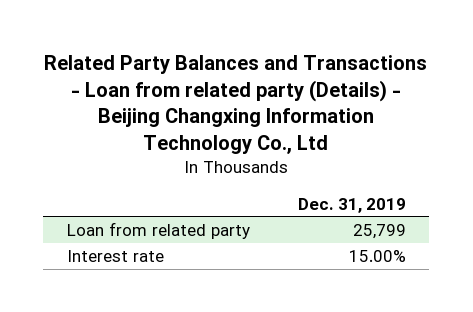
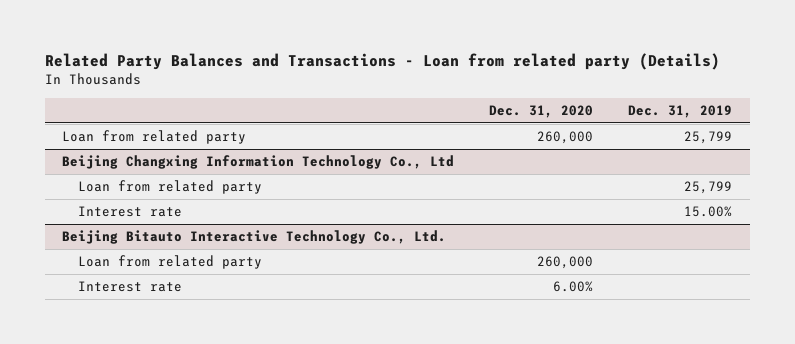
- Related Party Balances and Transactions - Loan from related party (Details) - Beijing Changxing Information Technology Co., Ltd
+ Related Party Balances and Transactions - Loan from related party (Details)
- | Dec. 31, 2019
+ | Dec. 31, 2020 | Dec. 31, 2019
+ Beijing Changxing Information Technology Co., Ltd
+ Loan from related party | | 25,799
+ Beijing Bitauto Interactive Technology Co., Ltd.
+ Loan from related party | 260,000 |
+ Interest rate | 6.00% |

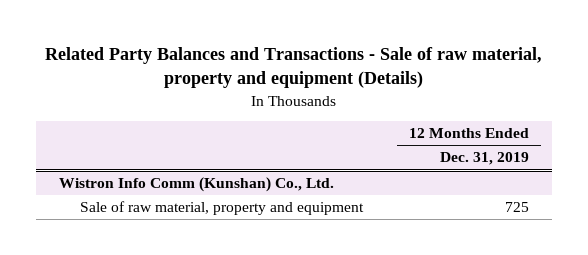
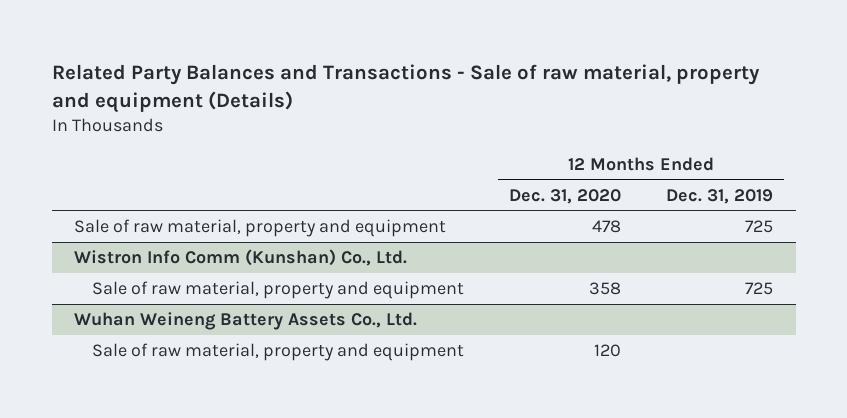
- | 12 Months Ended Dec. 31, 2019
+ | 12 Months Ended Dec. 31, 2020 | 12 Months Ended Dec. 31, 2019
+ Sale of raw material, property and equipment | 478 | 725
+ Wuhan Weineng Battery Assets Co., Ltd.
+ Sale of raw material, property and equipment | 120 |

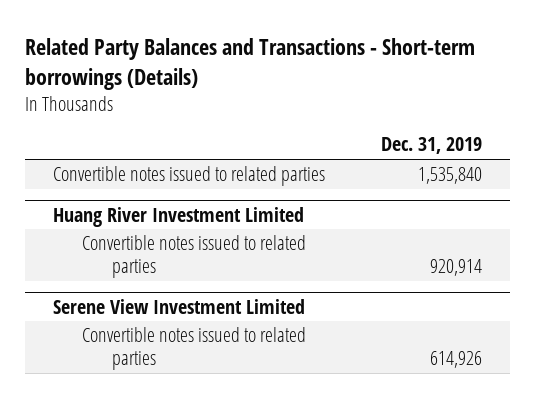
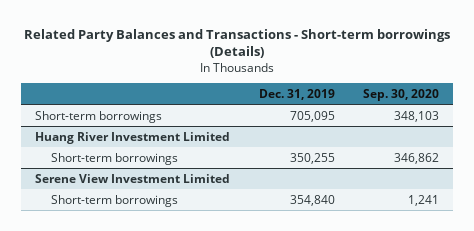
- | Dec. 31, 2019
+ | Dec. 31, 2019 | Sep. 30, 2020
- Convertible notes issued to related parties | 1,535,840
+ Short-term borrowings | 705,095 | 348,103
@ Huang River Investment Limited
- Convertible notes issued to related parties | 920,914
+ Short-term borrowings | 350,255 | 346,862
@ Serene View Investment Limited
- Convertible notes issued to related parties | 614,926
+ Short-term borrowings | 354,840 | 1,241

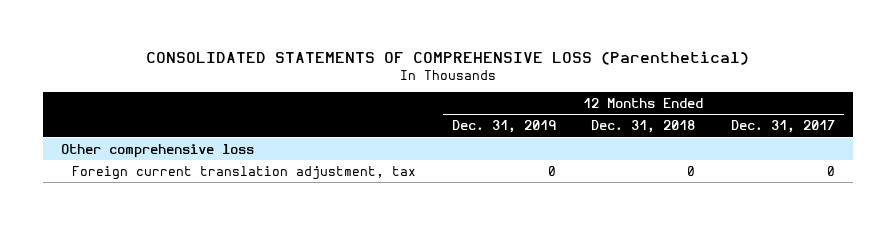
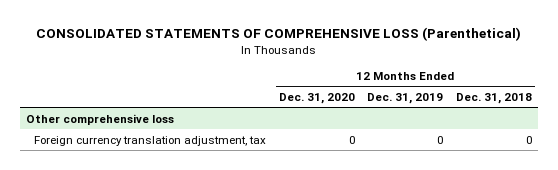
- | 12 Months Ended Dec. 31, 2019 | 12 Months Ended Dec. 31, 2018 | 12 Months Ended Dec. 31, 2017
+ | 12 Months Ended Dec. 31, 2020 | 12 Months Ended Dec. 31, 2019 | 12 Months Ended Dec. 31, 2018
- Foreign current translation adjustment, tax | 0 | 0 | 0
+ Foreign currency translation adjustment, tax | 0 | 0 | 0

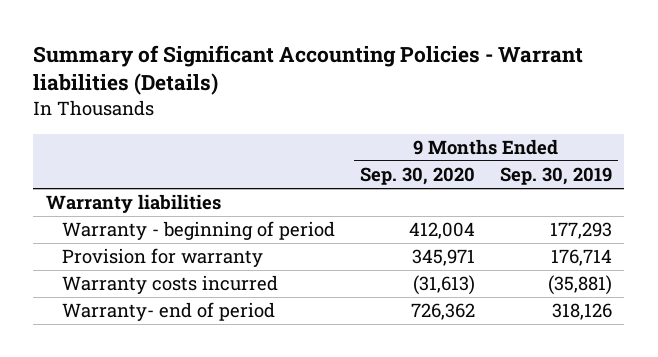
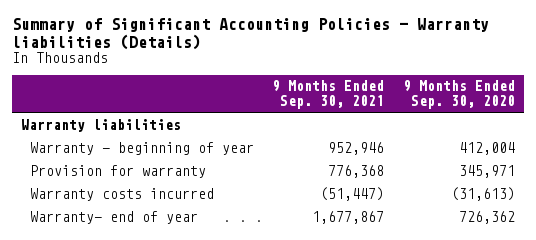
- Summary of Significant Accounting Policies - Warrant liabilities (Details)
+ Summary of Significant Accounting Policies - Warranty liabilities (Details)
- | 9 Months Ended Sep. 30, 2020 | 9 Months Ended Sep. 30, 2019
+ | 9 Months Ended Sep. 30, 2021 | 9 Months Ended Sep. 30, 2020
- Warranty - beginning of period | 412,004 | 177,293
+ Warranty - beginning of year | 952,946 | 412,004
- Warranty- end of period | 726,362 | 318,126
+ Warranty- end of year | 1,677,867 | 726,362

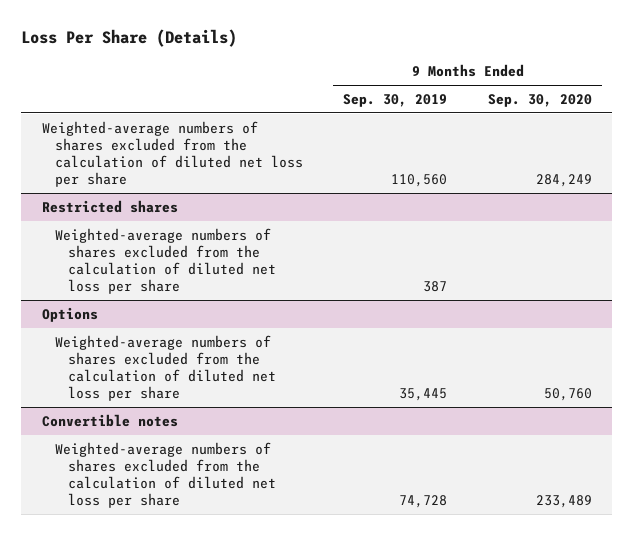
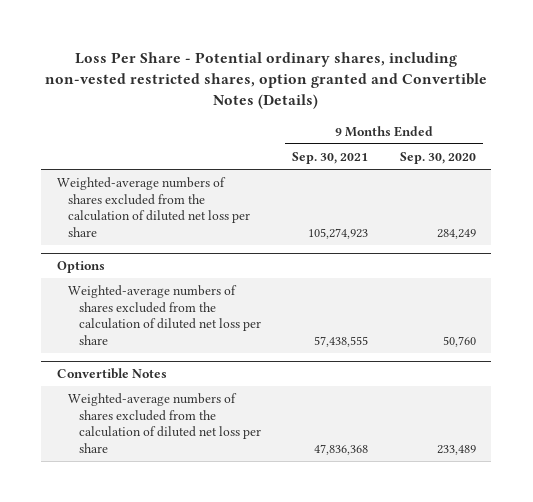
- Loss Per Share (Details)
+ Loss Per Share - Potential ordinary shares, including non-vested restricted shares, option granted and Convertible Notes (Details)
- | 9 Months Ended Sep. 30, 2019 | 9 Months Ended Sep. 30, 2020
+ | 9 Months Ended Sep. 30, 2021 | 9 Months Ended Sep. 30, 2020
- Restricted shares
- Weighted-average numbers of shares excluded from the calculation of diluted net loss per share | 387 |
- Convertible notes
+ Convertible Notes

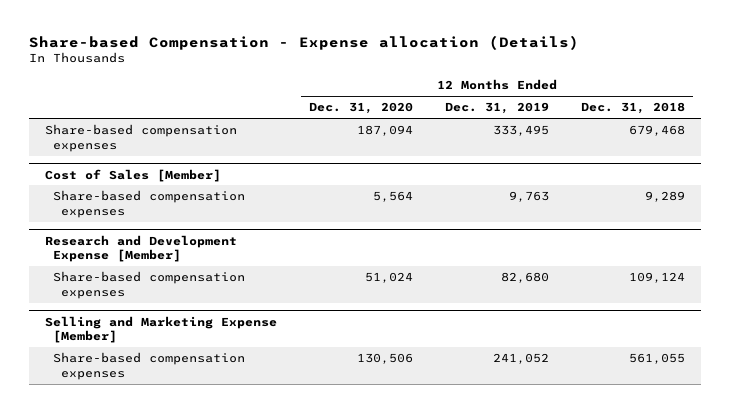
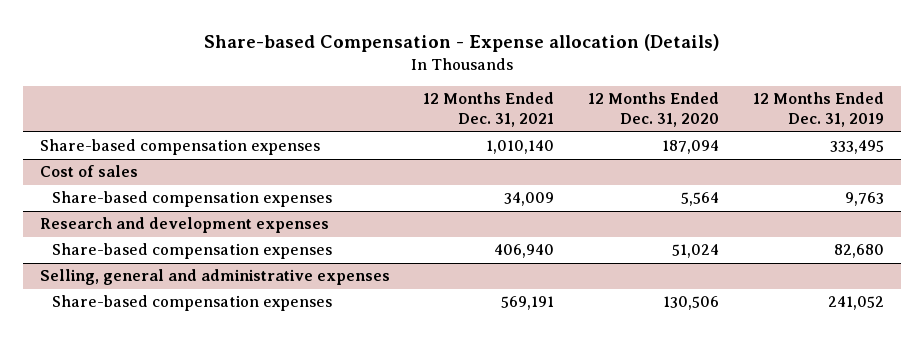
- | 12 Months Ended Dec. 31, 2020 | 12 Months Ended Dec. 31, 2019 | 12 Months Ended Dec. 31, 2018
+ | 12 Months Ended Dec. 31, 2021 | 12 Months Ended Dec. 31, 2020 | 12 Months Ended Dec. 31, 2019
- Cost of Sales [Member]
+ Cost of sales
- Research and Development Expense [Member]
+ Research and development expenses
- Selling and Marketing Expense [Member]
+ Selling, general and administrative expenses

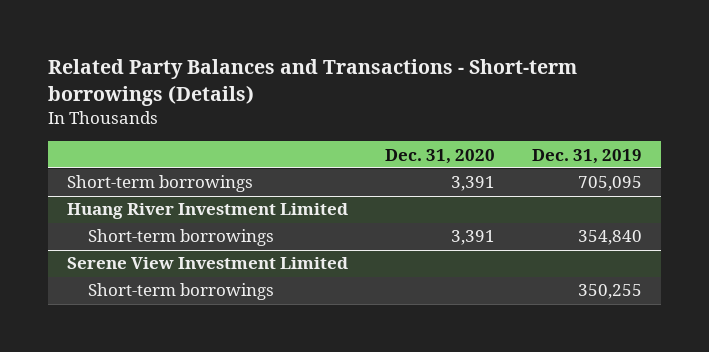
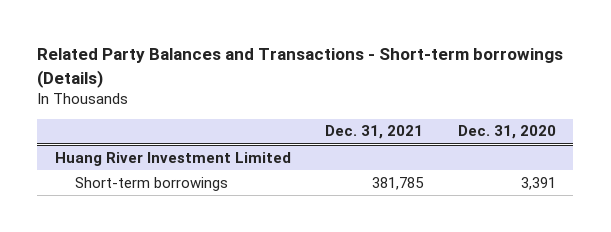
- | Dec. 31, 2020 | Dec. 31, 2019
+ | Dec. 31, 2021 | Dec. 31, 2020
- Short-term borrowings | 3,391 | 705,095
- Serene View Investment Limited
- Short-term borrowings | | 350,255

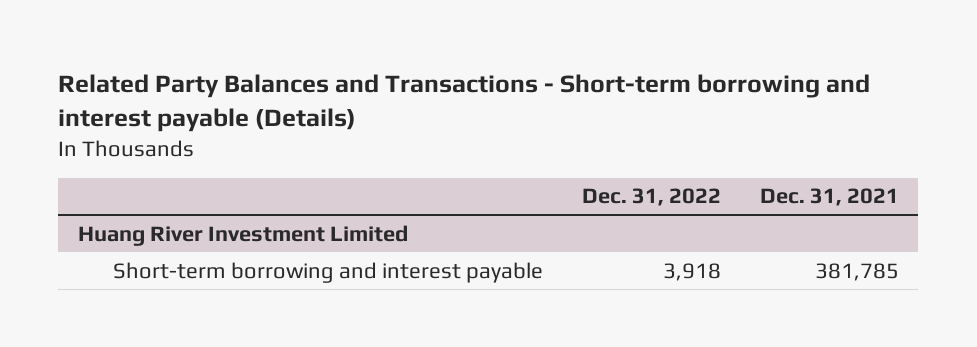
- Related Party Balances and Transactions - Short-term borrowings (Details)
+ Related Party Balances and Transactions - Short-term borrowing and interest payable (Details)
- | Dec. 31, 2021 | Dec. 31, 2020
+ | Dec. 31, 2022 | Dec. 31, 2021
@ Huang River Investment Limited
- Short-term borrowings | 381,785 | 3,391
+ Short-term borrowing and interest payable | 3,918 | 381,785

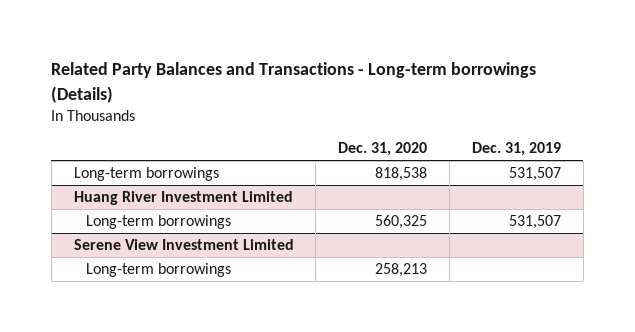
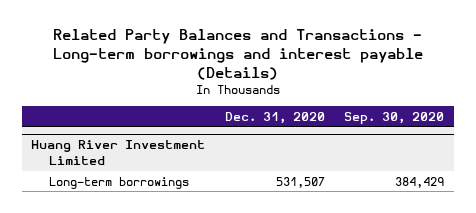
- Related Party Balances and Transactions - Long-term borrowings (Details)
+ Related Party Balances and Transactions - Long-term borrowings and interest payable (Details)
- | Dec. 31, 2020 | Dec. 31, 2019
+ | Dec. 31, 2020 | Sep. 30, 2020
- Long-term borrowings | 818,538 | 531,507
@ Huang River Investment Limited
- Long-term borrowings | 560,325 | 531,507
- Serene View Investment Limited
- Long-term borrowings | 258,213 |
@ Huang River Investment Limited
+ Long-term borrowings | 531,507 | 384,429

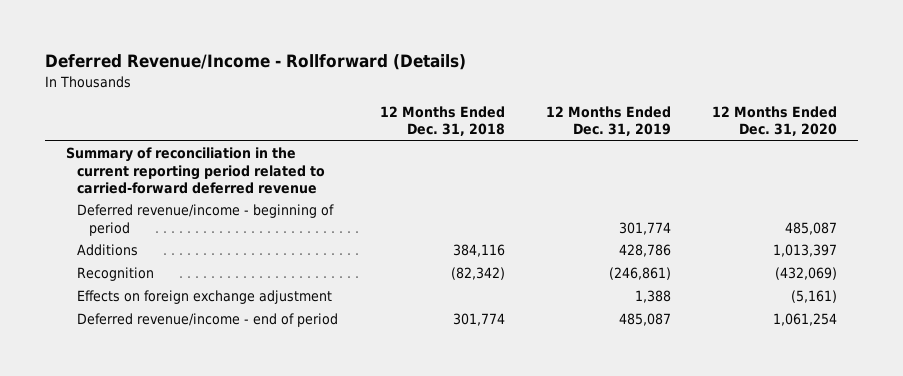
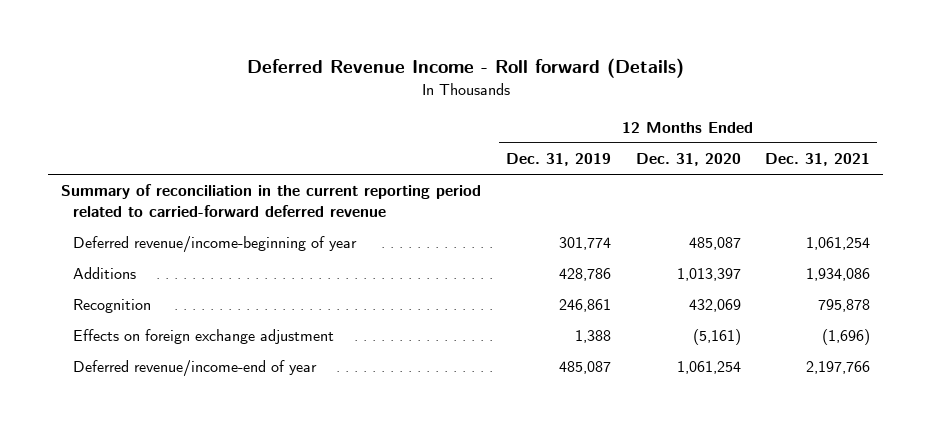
- Deferred Revenue/Income - Rollforward (Details)
+ Deferred Revenue Income - Roll forward (Details)
- | 12 Months Ended Dec. 31, 2018 | 12 Months Ended Dec. 31, 2019 | 12 Months Ended Dec. 31, 2020
+ | 12 Months Ended Dec. 31, 2019 | 12 Months Ended Dec. 31, 2020 | 12 Months Ended Dec. 31, 2021
- Deferred revenue/income - beginning of period | | 301,774 | 485,087
+ Deferred revenue/income-beginning of year | 301,774 | 485,087 | 1,061,254
- Recognition | (82,342) | (246,861) | (432,069)
+ Recognition | 246,861 | 432,069 | 795,878
- Deferred revenue/income - end of period | 301,774 | 485,087 | 1,061,254
+ Deferred revenue/income-end of year | 485,087 | 1,061,254 | 2,197,766

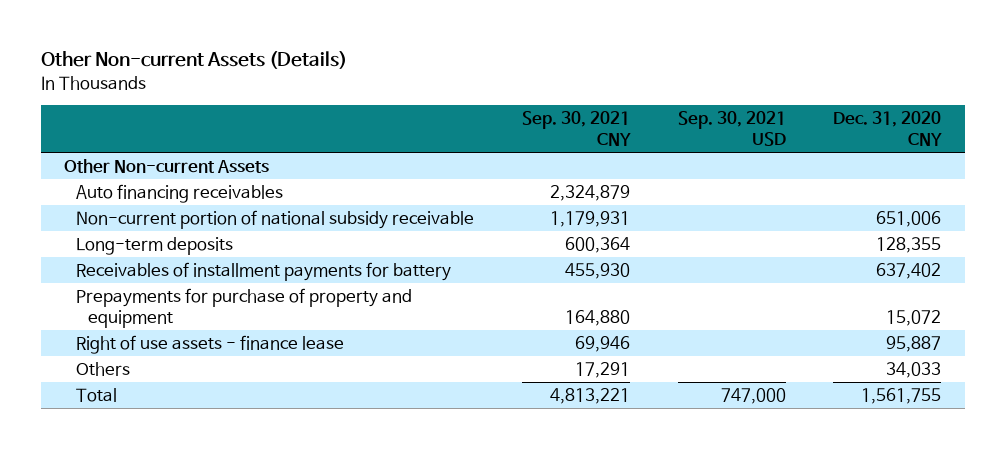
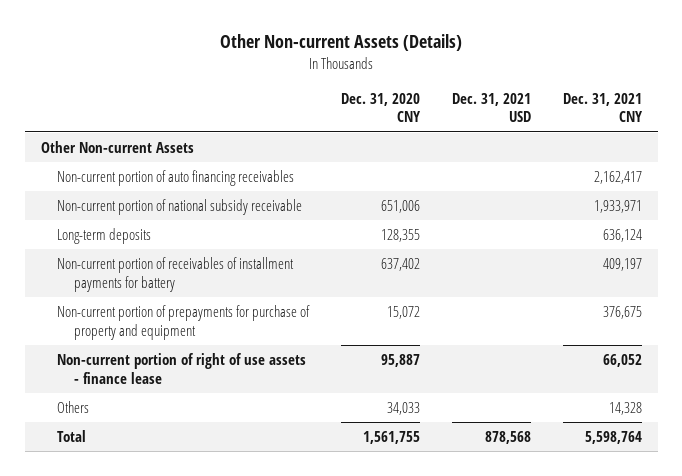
- | Sep. 30, 2021 CNY | Sep. 30, 2021 USD | Dec. 31, 2020 CNY
+ | Dec. 31, 2020 CNY | Dec. 31, 2021 USD | Dec. 31, 2021 CNY
- Auto financing receivables | 2,324,879 | |
+ Non-current portion of auto financing receivables | | | 2,162,417
- Receivables of installment payments for battery | 455,930 | | 637,402
- Prepayments for purchase of property and equipment | 164,880 | | 15,072
- Right of use assets - finance lease | 69,946 | | 95,887
+ Non-current portion of receivables of installment payments for battery | 637,402 | | 409,197
+ Non-current portion of prepayments for purchase of property and equipment | 15,072 | | 376,675
+ Non-current portion of right of use assets - finance lease | 95,887 | | 66,052

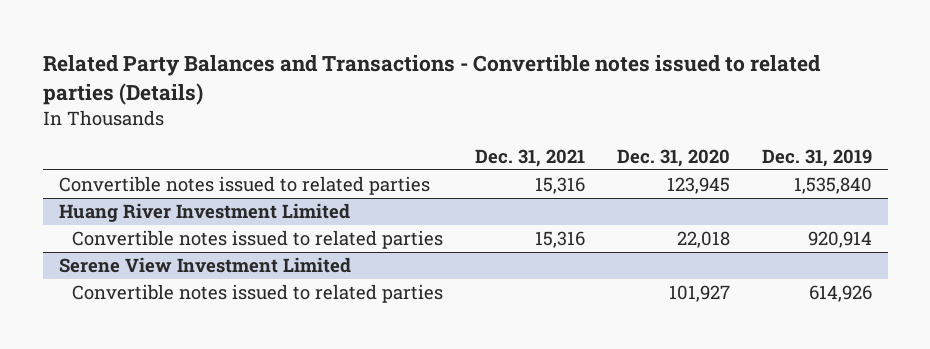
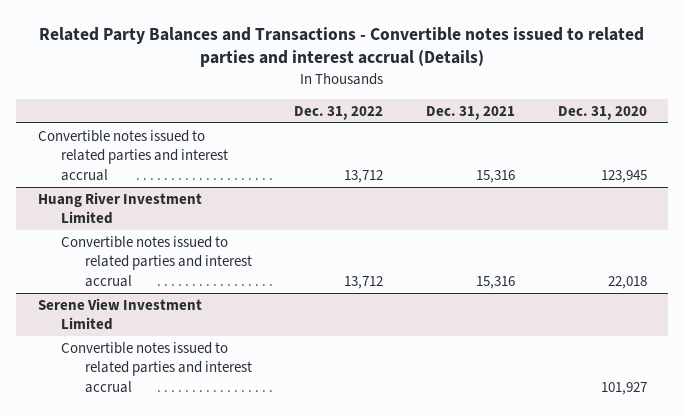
- Related Party Balances and Transactions - Convertible notes issued to related parties (Details)
+ Related Party Balances and Transactions - Convertible notes issued to related parties and interest accrual (Details)
- | Dec. 31, 2021 | Dec. 31, 2020 | Dec. 31, 2019
+ | Dec. 31, 2022 | Dec. 31, 2021 | Dec. 31, 2020
- Convertible notes issued to related parties | 15,316 | 123,945 | 1,535,840
+ Convertible notes issued to related parties and interest accrual | 13,712 | 15,316 | 123,945
@ Huang River Investment Limited
- Convertible notes issued to related parties | 15,316 | 22,018 | 920,914
+ Convertible notes issued to related parties and interest accrual | 13,712 | 15,316 | 22,018
@ Serene View Investment Limited
- Convertible notes issued to related parties | | 101,927 | 614,926
+ Convertible notes issued to related parties and interest accrual | | | 101,927

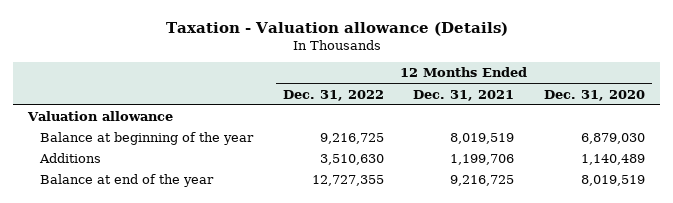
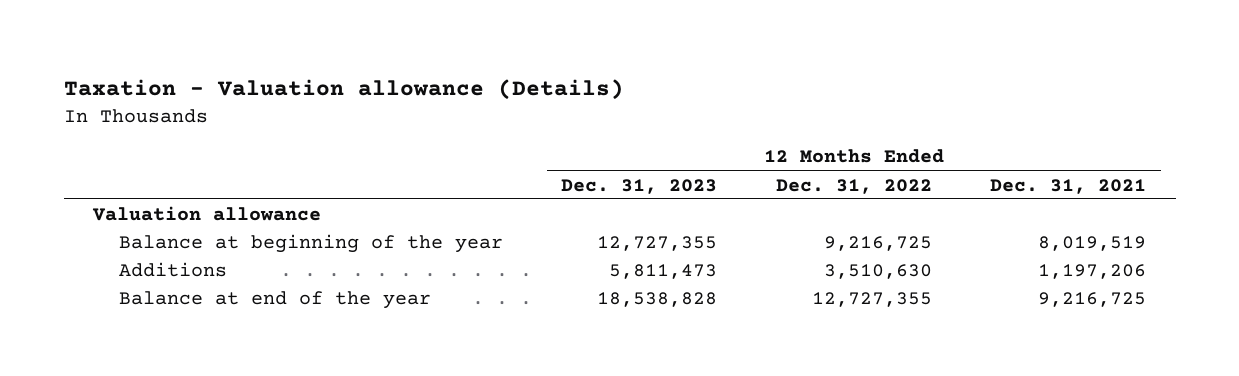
- | 12 Months Ended Dec. 31, 2022 | 12 Months Ended Dec. 31, 2021 | 12 Months Ended Dec. 31, 2020
+ | 12 Months Ended Dec. 31, 2023 | 12 Months Ended Dec. 31, 2022 | 12 Months Ended Dec. 31, 2021
- Additions | 3,510,630 | 1,199,706 | 1,140,489
+ Additions | 5,811,473 | 3,510,630 | 1,197,206

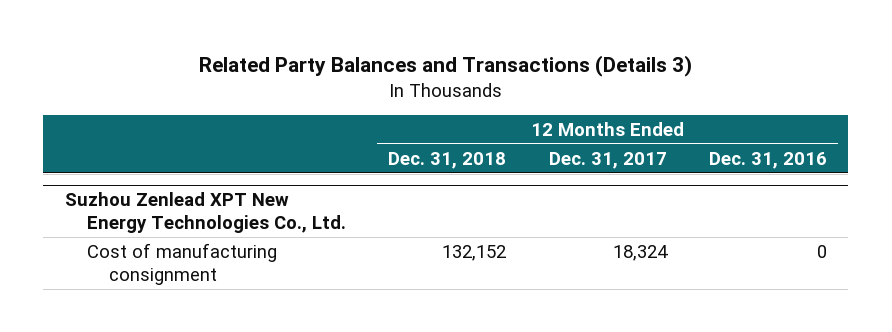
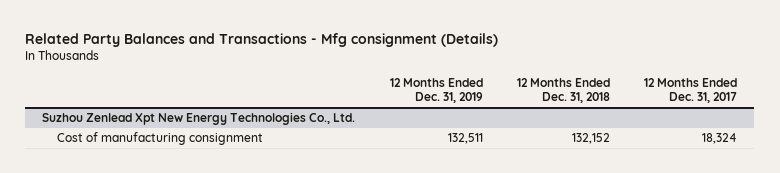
- Related Party Balances and Transactions (Details 3)
+ Related Party Balances and Transactions - Mfg consignment (Details)
- | 12 Months Ended Dec. 31, 2018 | 12 Months Ended Dec. 31, 2017 | 12 Months Ended Dec. 31, 2016
+ | 12 Months Ended Dec. 31, 2019 | 12 Months Ended Dec. 31, 2018 | 12 Months Ended Dec. 31, 2017
- Suzhou Zenlead XPT New Energy Technologies Co., Ltd.
+ Suzhou Zenlead Xpt New Energy Technologies Co., Ltd.

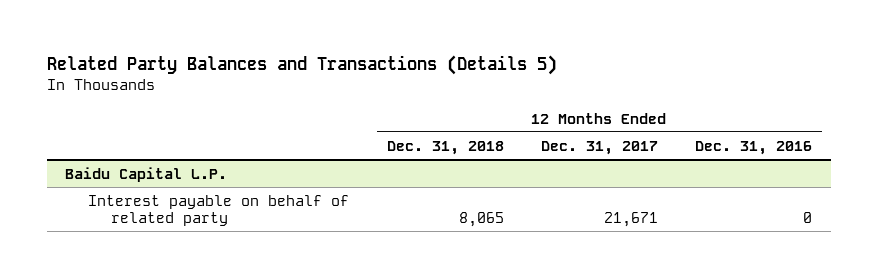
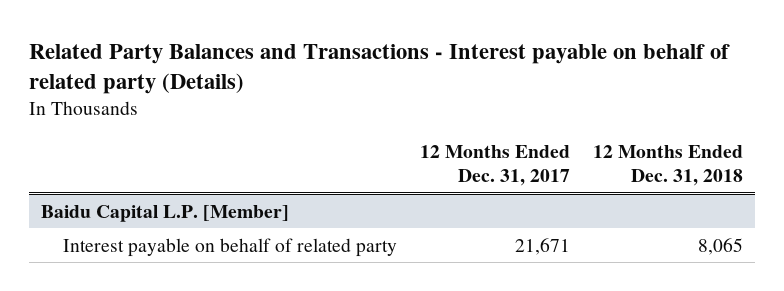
- Related Party Balances and Transactions (Details 5)
+ Related Party Balances and Transactions - Interest payable on behalf of related party (Details)
- | 12 Months Ended Dec. 31, 2018 | 12 Months Ended Dec. 31, 2017 | 12 Months Ended Dec. 31, 2016
+ | 12 Months Ended Dec. 31, 2017 | 12 Months Ended Dec. 31, 2018
- Baidu Capital L.P.
+ Baidu Capital L.P. [Member]

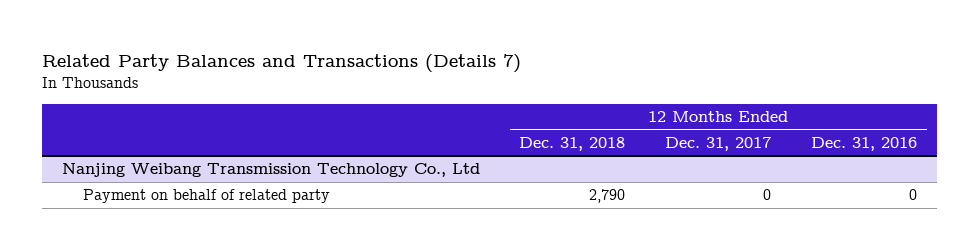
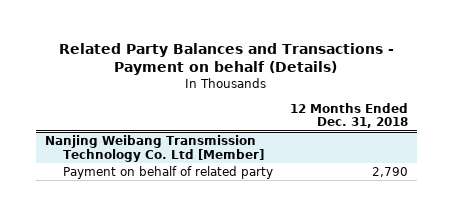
- Related Party Balances and Transactions (Details 7)
+ Related Party Balances and Transactions - Payment on behalf (Details)
- | 12 Months Ended Dec. 31, 2018 | 12 Months Ended Dec. 31, 2017 | 12 Months Ended Dec. 31, 2016
+ | 12 Months Ended Dec. 31, 2018
- Nanjing Weibang Transmission Technology Co., Ltd
+ Nanjing Weibang Transmission Technology Co. Ltd [Member]

